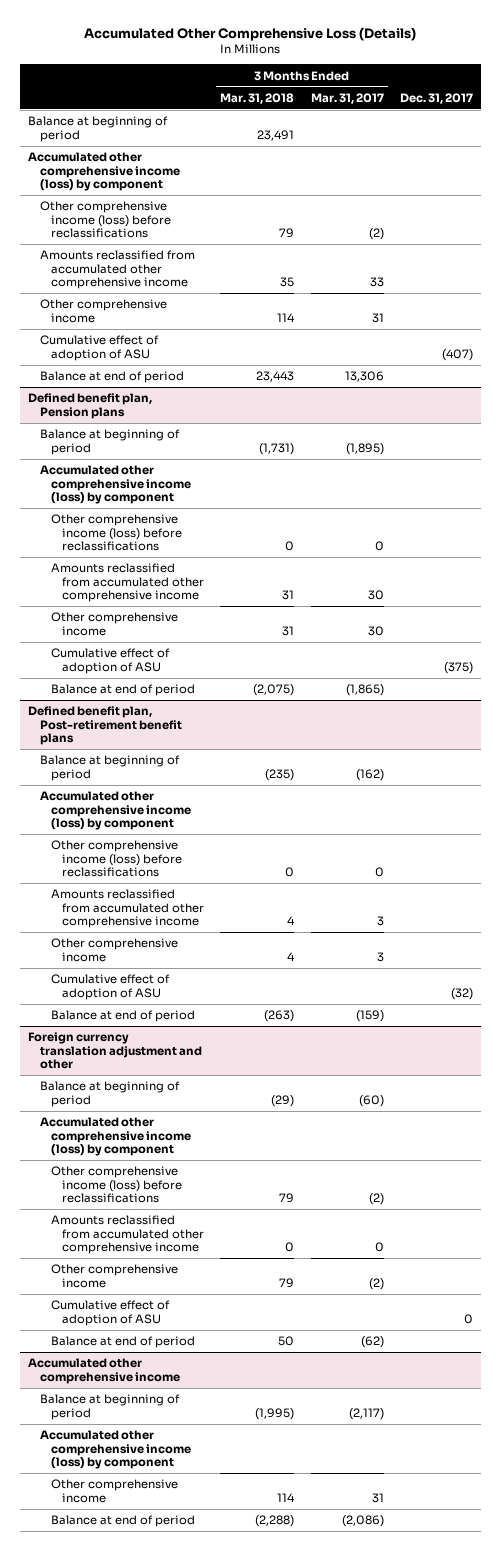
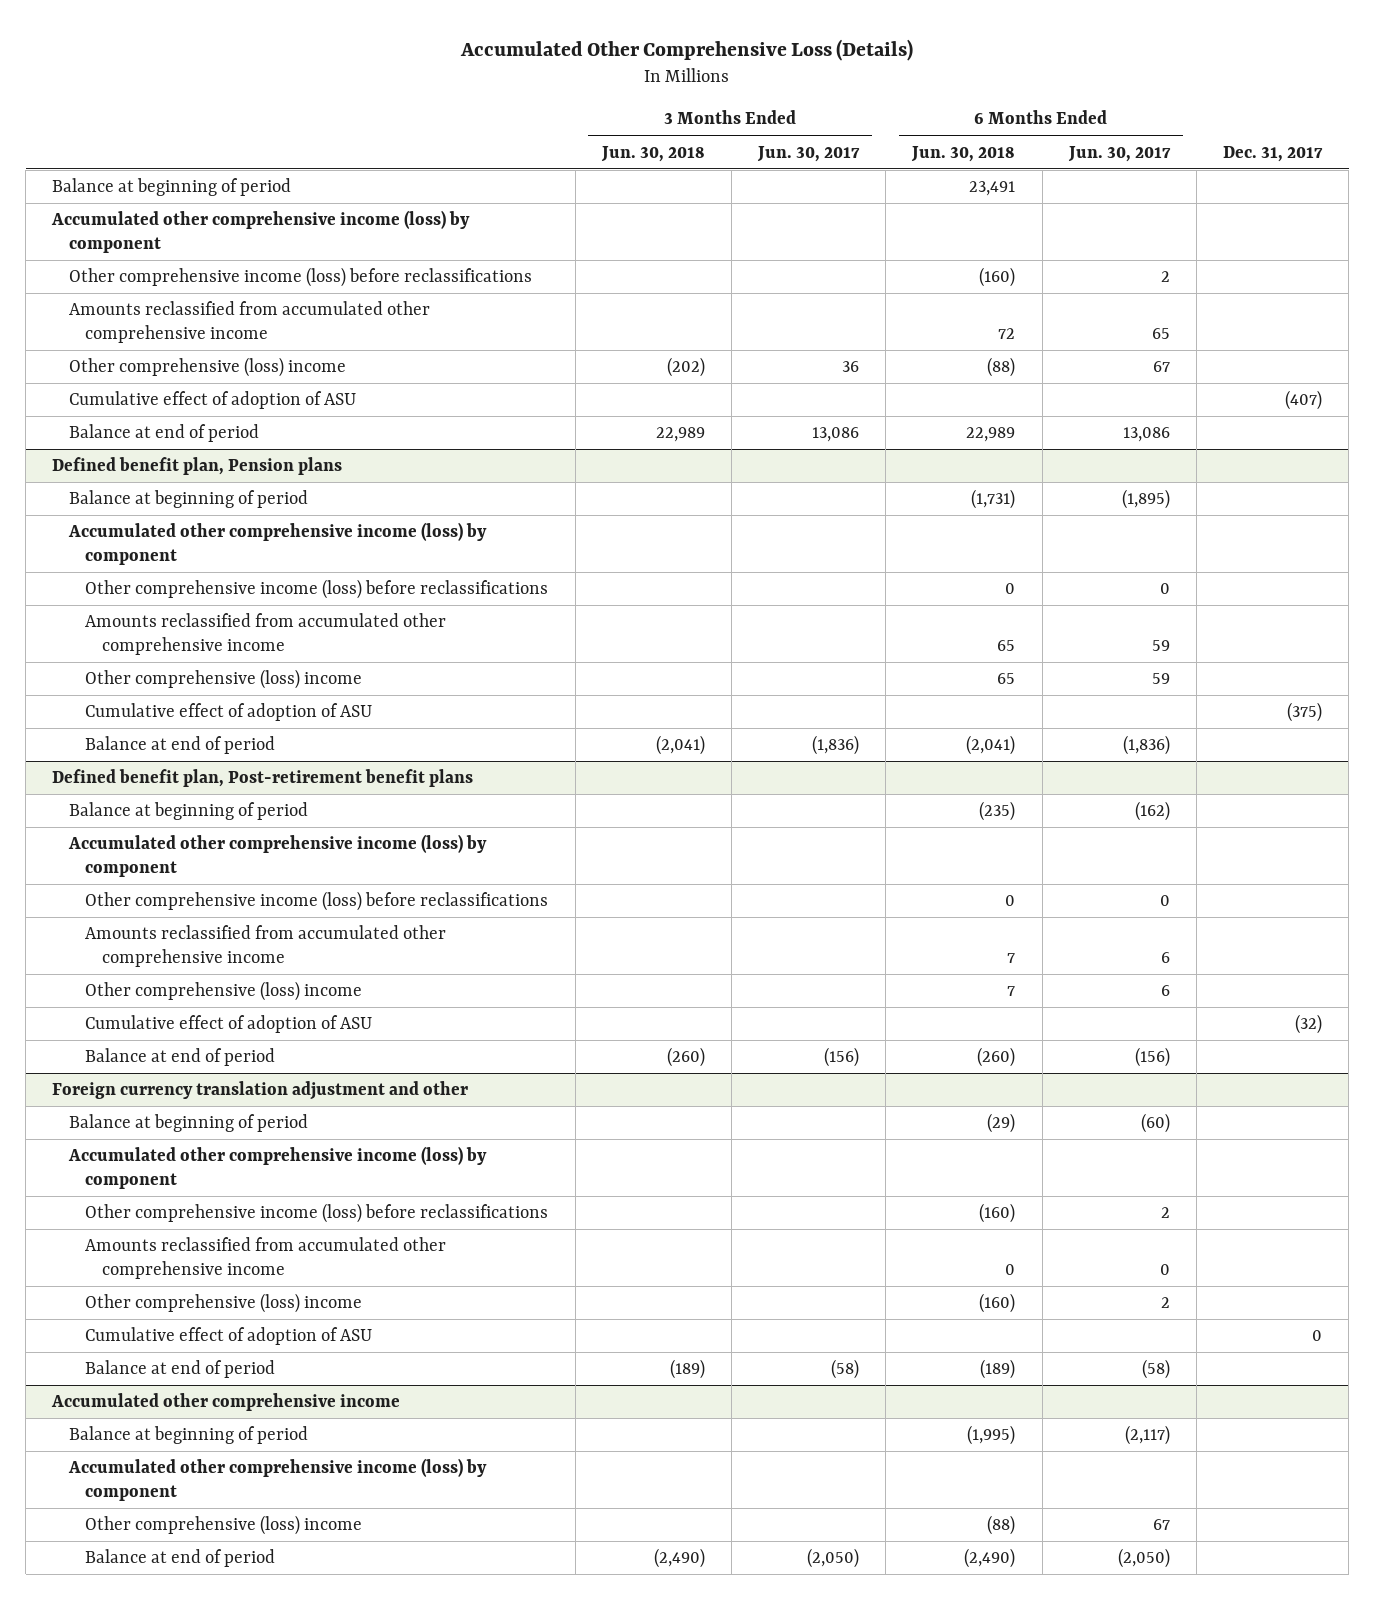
- | 3 Months Ended Mar. 31, 2018 | 3 Months Ended Mar. 31, 2017 | Dec. 31, 2017
+ | 3 Months Ended Jun. 30, 2018 | 3 Months Ended Jun. 30, 2017 | 6 Months Ended Jun. 30, 2018 | 6 Months Ended Jun. 30, 2017 | Dec. 31, 2017
- Other comprehensive income | 114 | 31 |
+ Other comprehensive (loss) income | (202) | 36 | (88) | 67 |
@ Defined benefit plan, Pension plans
- Other comprehensive income | 31 | 30 |
+ Other comprehensive (loss) income | | | 65 | 59 |
@ Defined benefit plan, Post-retirement benefit plans
- Other comprehensive income | 4 | 3 |
+ Other comprehensive (loss) income | | | 7 | 6 |
@ Foreign currency translation adjustment and other
- Other comprehensive income | 79 | (2) |
+ Other comprehensive (loss) income | | | (160) | 2 |
@ Accumulated other comprehensive income
- Other comprehensive income | 114 | 31 |
+ Other comprehensive (loss) income | | | (88) | 67 |

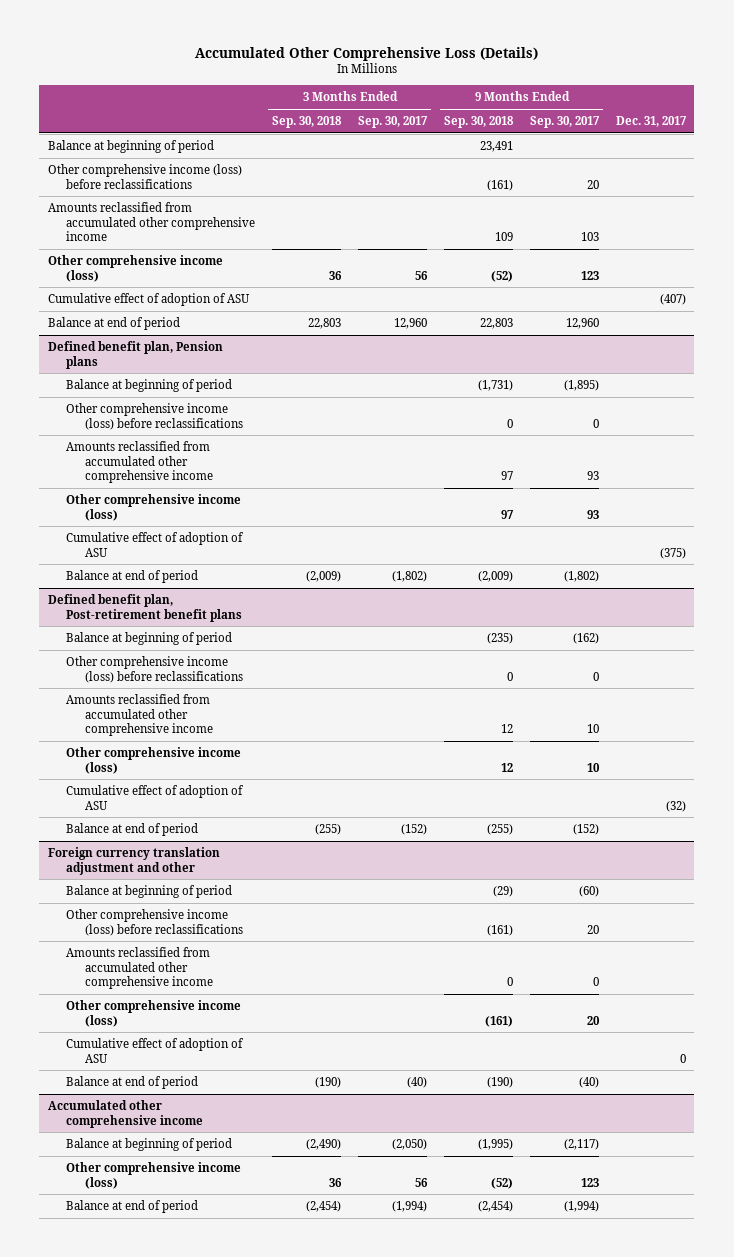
- | 3 Months Ended Jun. 30, 2018 | 3 Months Ended Jun. 30, 2017 | 6 Months Ended Jun. 30, 2018 | 6 Months Ended Jun. 30, 2017 | Dec. 31, 2017
+ | 3 Months Ended Sep. 30, 2018 | 3 Months Ended Sep. 30, 2017 | 9 Months Ended Sep. 30, 2018 | 9 Months Ended Sep. 30, 2017 | Dec. 31, 2017
- Accumulated other comprehensive income (loss) by component
- Other comprehensive (loss) income | (202) | 36 | (88) | 67 |
+ Other comprehensive income (loss) | 36 | 56 | (52) | 123 |
@ Defined benefit plan, Pension plans
- Accumulated other comprehensive income (loss) by component
- Other comprehensive (loss) income | | | 65 | 59 |
+ Other comprehensive income (loss) | | | 97 | 93 |
@ Defined benefit plan, Post-retirement benefit plans
- Accumulated other comprehensive income (loss) by component
- Other comprehensive (loss) income | | | 7 | 6 |
+ Other comprehensive income (loss) | | | 12 | 10 |
@ Foreign currency translation adjustment and other
- Accumulated other comprehensive income (loss) by component
- Other comprehensive (loss) income | | | (160) | 2 |
+ Other comprehensive income (loss) | | | (161) | 20 |
@ Accumulated other comprehensive income
- Accumulated other comprehensive income (loss) by component
- Other comprehensive (loss) income | | | (88) | 67 |
+ Other comprehensive income (loss) | 36 | 56 | (52) | 123 |

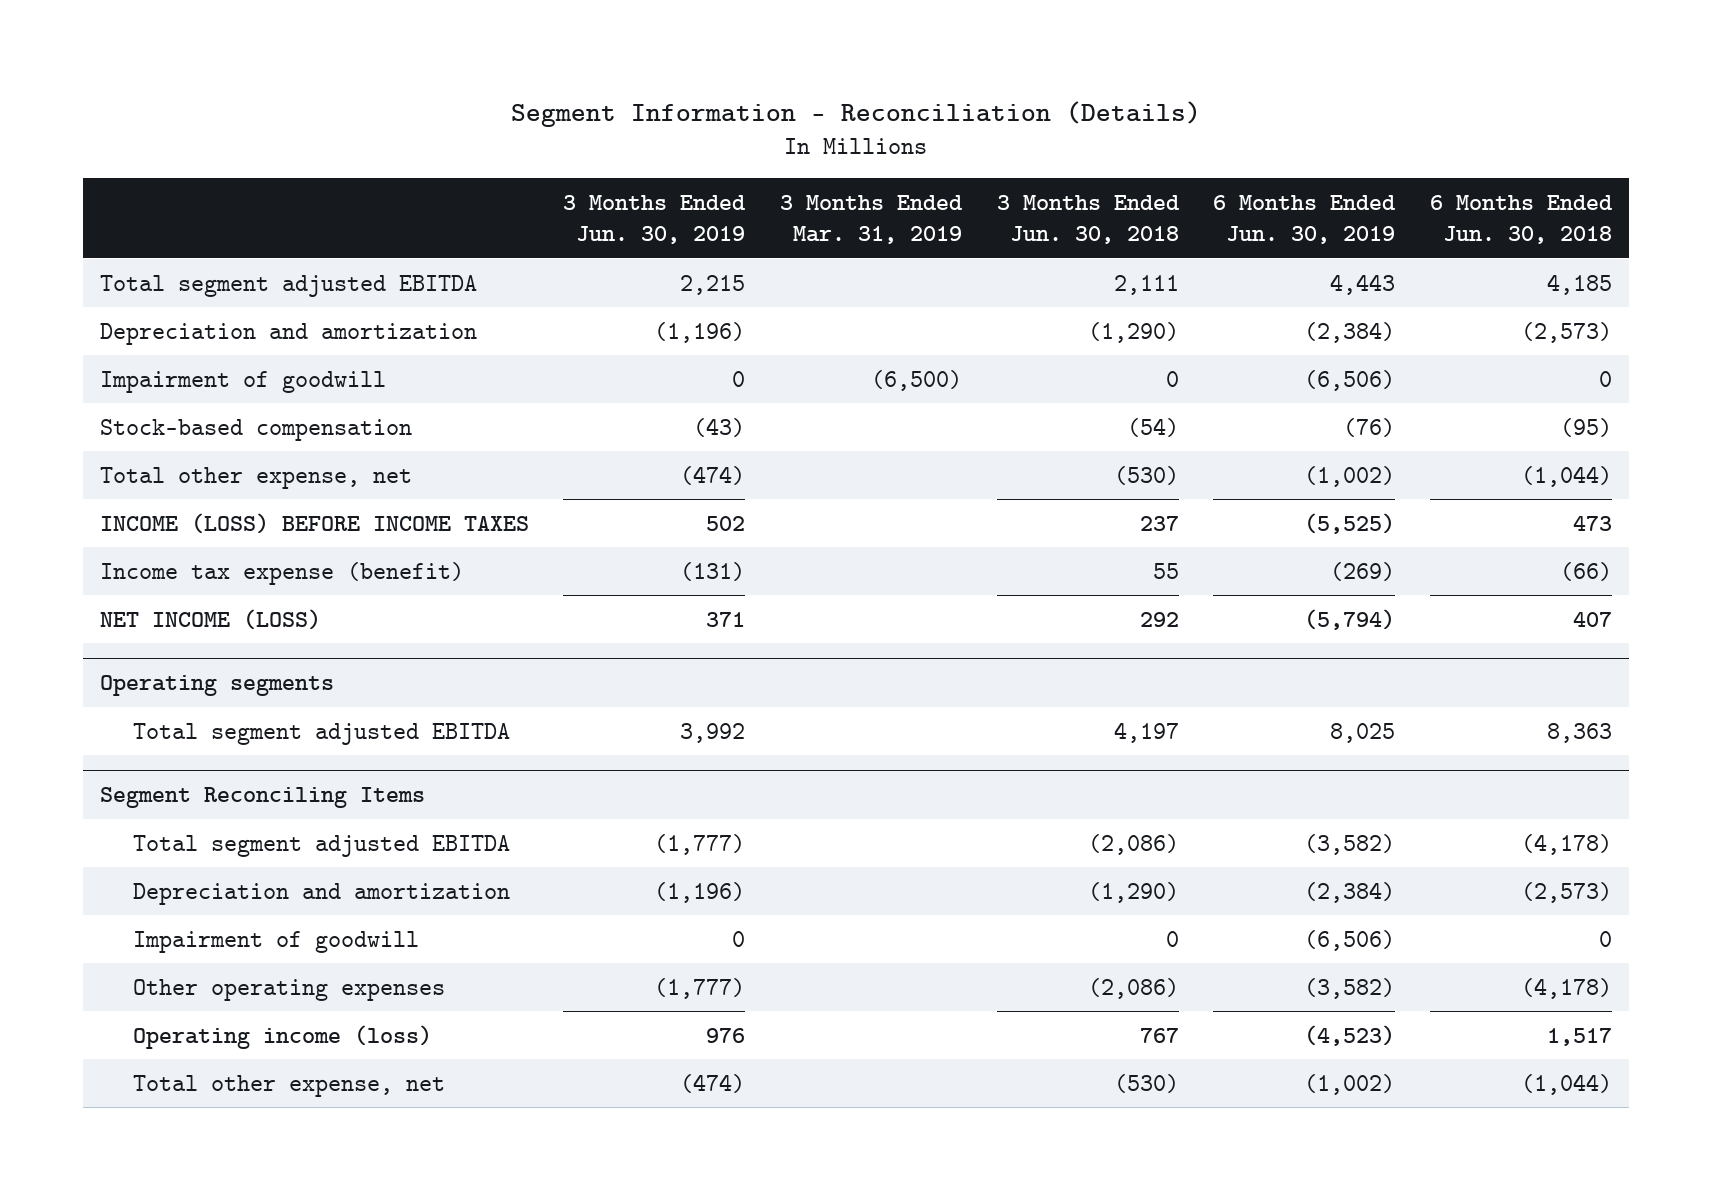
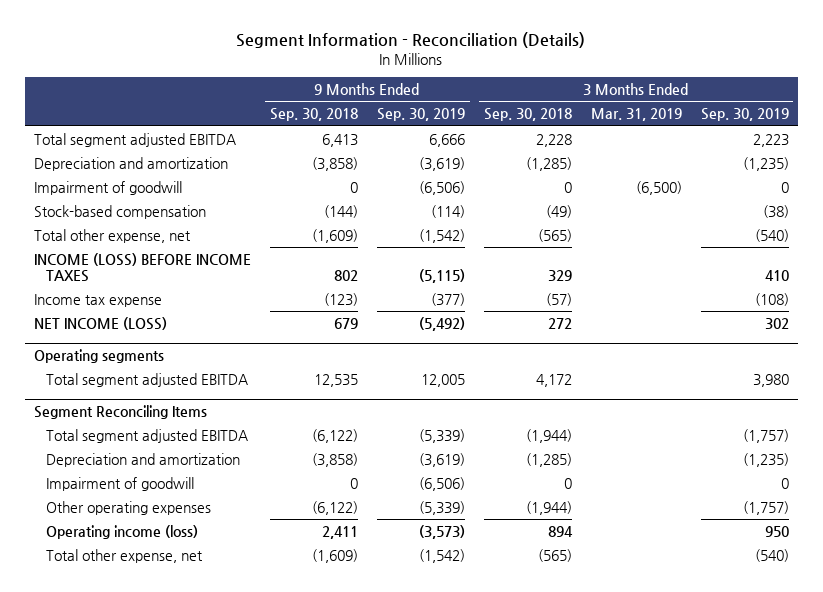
- | 3 Months Ended Jun. 30, 2019 | 3 Months Ended Mar. 31, 2019 | 3 Months Ended Jun. 30, 2018 | 6 Months Ended Jun. 30, 2019 | 6 Months Ended Jun. 30, 2018
+ | 9 Months Ended Sep. 30, 2018 | 9 Months Ended Sep. 30, 2019 | 3 Months Ended Sep. 30, 2018 | 3 Months Ended Mar. 31, 2019 | 3 Months Ended Sep. 30, 2019
- Income tax expense (benefit) | (131) | | 55 | (269) | (66)
+ Income tax expense | (123) | (377) | (57) | | (108)

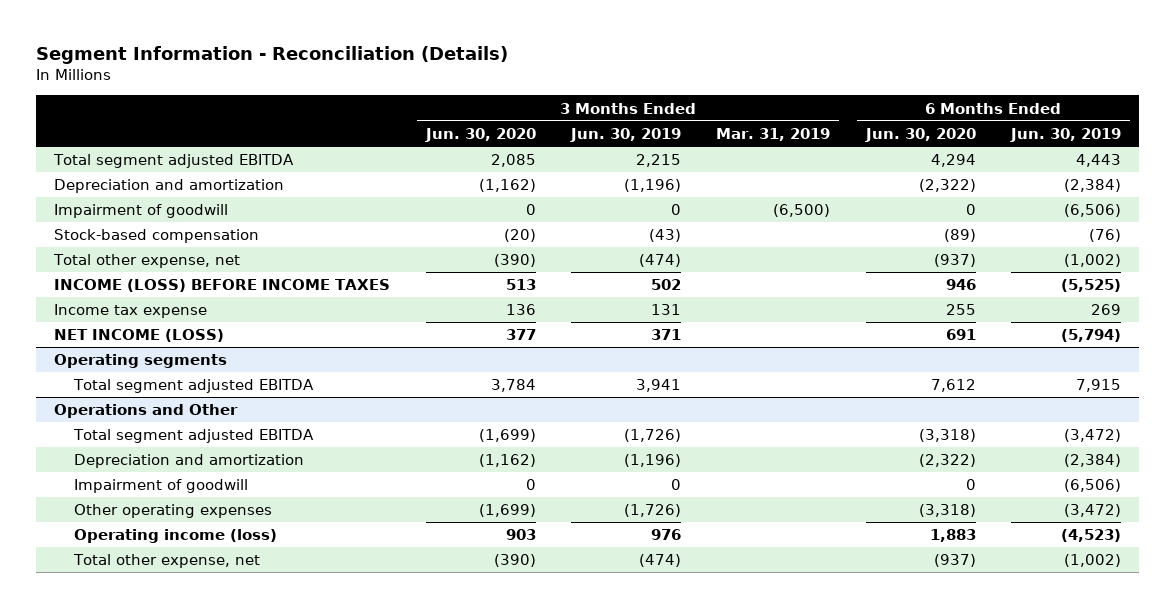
- | 9 Months Ended Sep. 30, 2018 | 9 Months Ended Sep. 30, 2019 | 3 Months Ended Sep. 30, 2018 | 3 Months Ended Mar. 31, 2019 | 3 Months Ended Sep. 30, 2019
+ | 3 Months Ended Jun. 30, 2020 | 3 Months Ended Jun. 30, 2019 | 3 Months Ended Mar. 31, 2019 | 6 Months Ended Jun. 30, 2020 | 6 Months Ended Jun. 30, 2019
- Segment Reconciling Items
+ Operations and Other

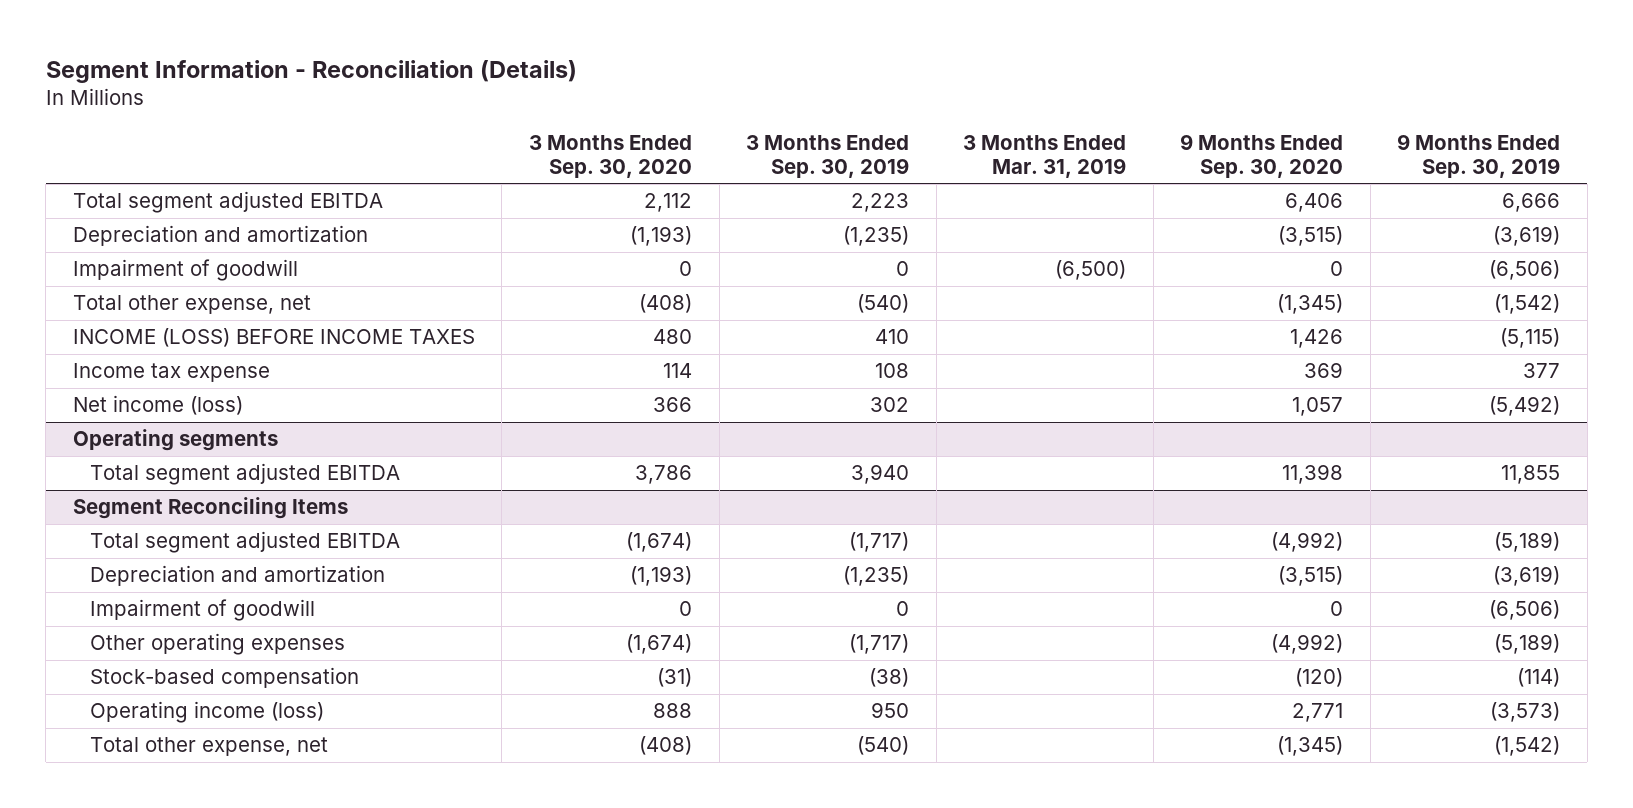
- | 3 Months Ended Jun. 30, 2020 | 3 Months Ended Jun. 30, 2019 | 3 Months Ended Mar. 31, 2019 | 6 Months Ended Jun. 30, 2020 | 6 Months Ended Jun. 30, 2019
+ | 3 Months Ended Sep. 30, 2020 | 3 Months Ended Sep. 30, 2019 | 3 Months Ended Mar. 31, 2019 | 9 Months Ended Sep. 30, 2020 | 9 Months Ended Sep. 30, 2019
- Stock-based compensation | (20) | (43) | | (89) | (76)
- NET INCOME (LOSS) | 377 | 371 | | 691 | (5,794)
+ Net income (loss) | 366 | 302 | | 1,057 | (5,492)
- Operations and Other
+ Segment Reconciling Items
+ Stock-based compensation | (31) | (38) | | (120) | (114)

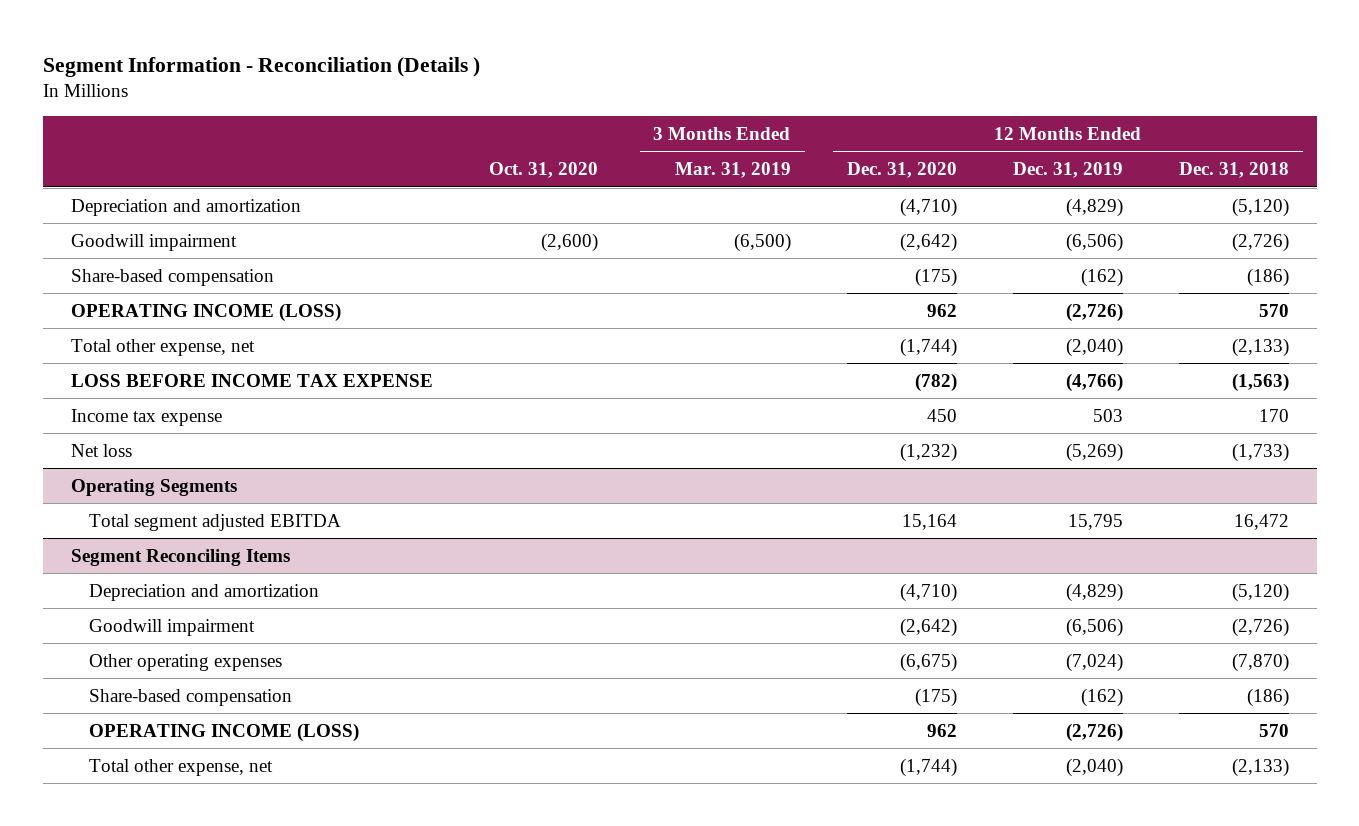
- Segment Information - Reconciliation (Details)
+ Segment Information - Reconciliation (Details )
- | 3 Months Ended Sep. 30, 2020 | 3 Months Ended Sep. 30, 2019 | 3 Months Ended Mar. 31, 2019 | 9 Months Ended Sep. 30, 2020 | 9 Months Ended Sep. 30, 2019
+ | Oct. 31, 2020 | 3 Months Ended Mar. 31, 2019 | 12 Months Ended Dec. 31, 2020 | 12 Months Ended Dec. 31, 2019 | 12 Months Ended Dec. 31, 2018
- Total segment adjusted EBITDA | 2,112 | 2,223 | | 6,406 | 6,666
- Impairment of goodwill | 0 | 0 | (6,500) | 0 | (6,506)
+ Goodwill impairment | (2,600) | (6,500) | (2,642) | (6,506) | (2,726)
+ Share-based compensation | | | (175) | (162) | (186)
+ OPERATING INCOME (LOSS) | | | 962 | (2,726) | 570
- INCOME (LOSS) BEFORE INCOME TAXES | 480 | 410 | | 1,426 | (5,115)
+ LOSS BEFORE INCOME TAX EXPENSE | | | (782) | (4,766) | (1,563)
- Net income (loss) | 366 | 302 | | 1,057 | (5,492)
- Operating segments
+ Net loss | | | (1,232) | (5,269) | (1,733)
+ Operating Segments
@ Segment Reconciling Items
- Total segment adjusted EBITDA | (1,674) | (1,717) | | (4,992) | (5,189)
- Impairment of goodwill | 0 | 0 | | 0 | (6,506)
+ Goodwill impairment | | | (2,642) | (6,506) | (2,726)
- Stock-based compensation | (31) | (38) | | (120) | (114)
- Operating income (loss) | 888 | 950 | | 2,771 | (3,573)
+ Share-based compensation | | | (175) | (162) | (186)
+ OPERATING INCOME (LOSS) | | | 962 | (2,726) | 570

